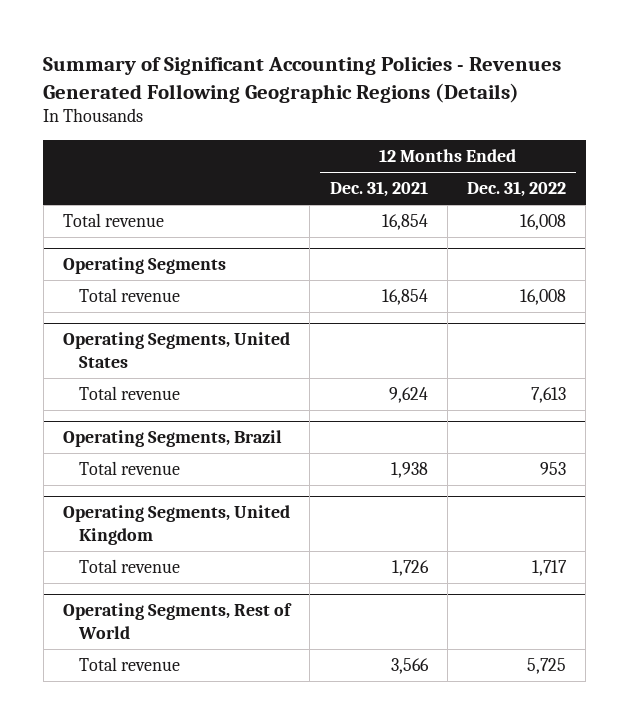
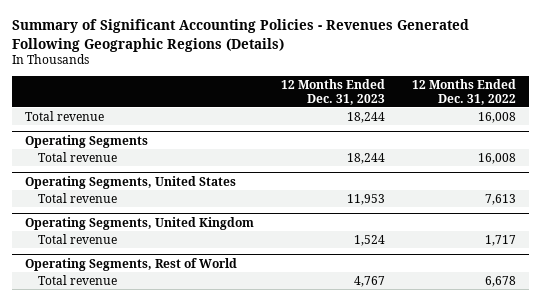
- | 12 Months Ended Dec. 31, 2021 | 12 Months Ended Dec. 31, 2022
+ | 12 Months Ended Dec. 31, 2023 | 12 Months Ended Dec. 31, 2022
- Operating Segments, Brazil
- Total revenue | 1,938 | 953
@ Operating Segments, Rest of World
- Total revenue | 3,566 | 5,725
+ Total revenue | 4,767 | 6,678

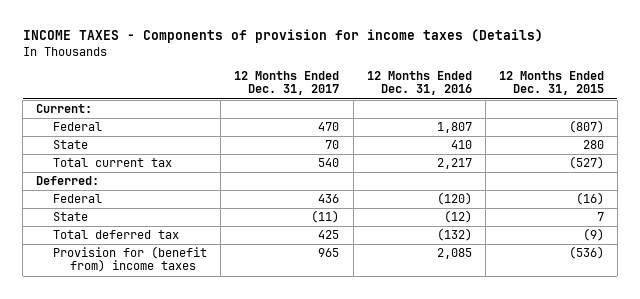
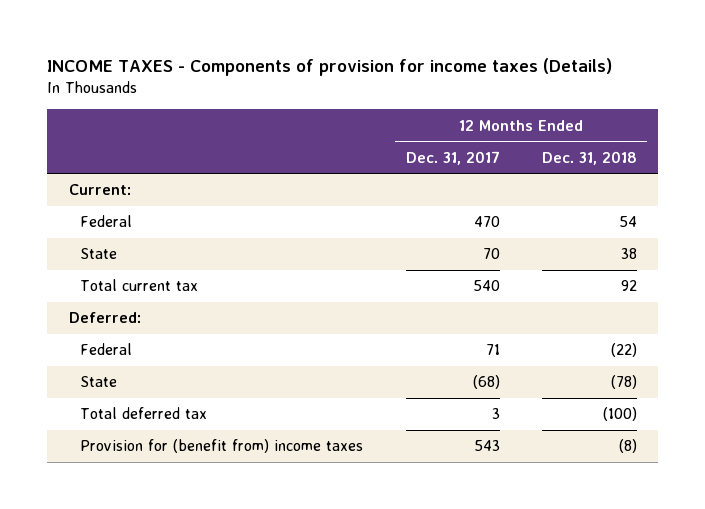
- | 12 Months Ended Dec. 31, 2017 | 12 Months Ended Dec. 31, 2016 | 12 Months Ended Dec. 31, 2015
+ | 12 Months Ended Dec. 31, 2017 | 12 Months Ended Dec. 31, 2018
- Federal | 436 | (120) | (16)
- State | (11) | (12) | 7
- Total deferred tax | 425 | (132) | (9)
- Provision for (benefit from) income taxes | 965 | 2,085 | (536)
+ Federal | 71 | (22)
+ State | (68) | (78)
+ Total deferred tax | 3 | (100)
+ Provision for (benefit from) income taxes | 543 | (8)

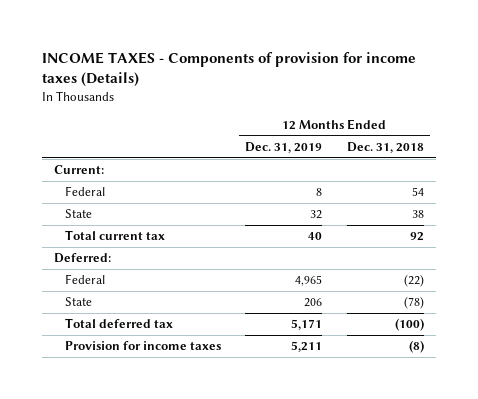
- | 12 Months Ended Dec. 31, 2017 | 12 Months Ended Dec. 31, 2018
+ | 12 Months Ended Dec. 31, 2019 | 12 Months Ended Dec. 31, 2018
- Provision for (benefit from) income taxes | 543 | (8)
+ Provision for income taxes | 5,211 | (8)

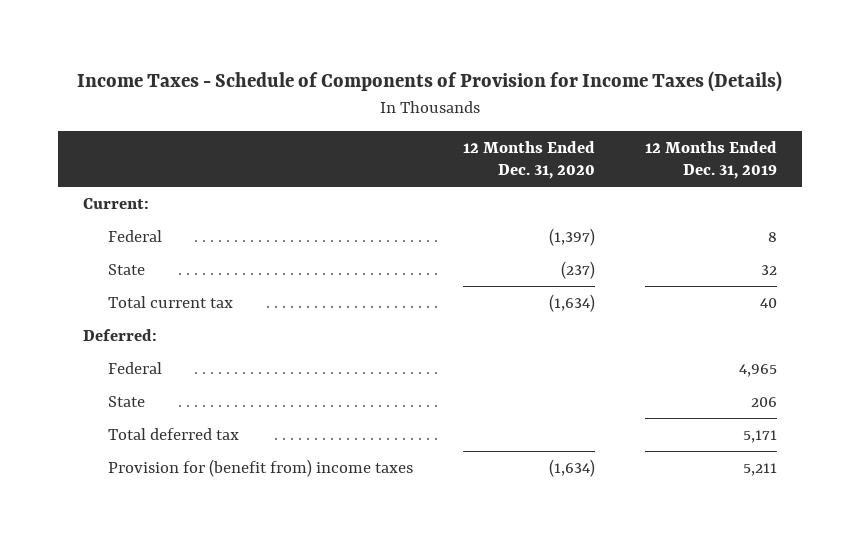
- INCOME TAXES - Components of provision for income taxes (Details)
+ Income Taxes - Schedule of Components of Provision for Income Taxes (Details)
- | 12 Months Ended Dec. 31, 2019 | 12 Months Ended Dec. 31, 2018
+ | 12 Months Ended Dec. 31, 2020 | 12 Months Ended Dec. 31, 2019
- Provision for income taxes | 5,211 | (8)
+ Provision for (benefit from) income taxes | (1,634) | 5,211

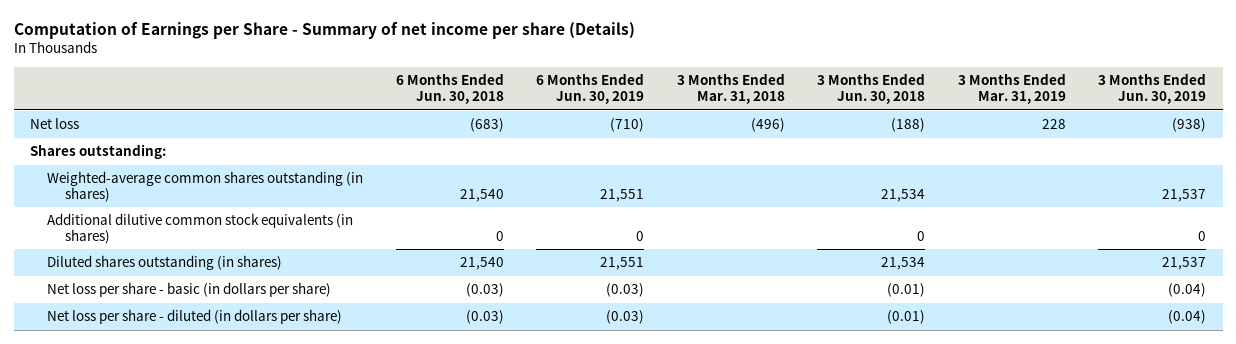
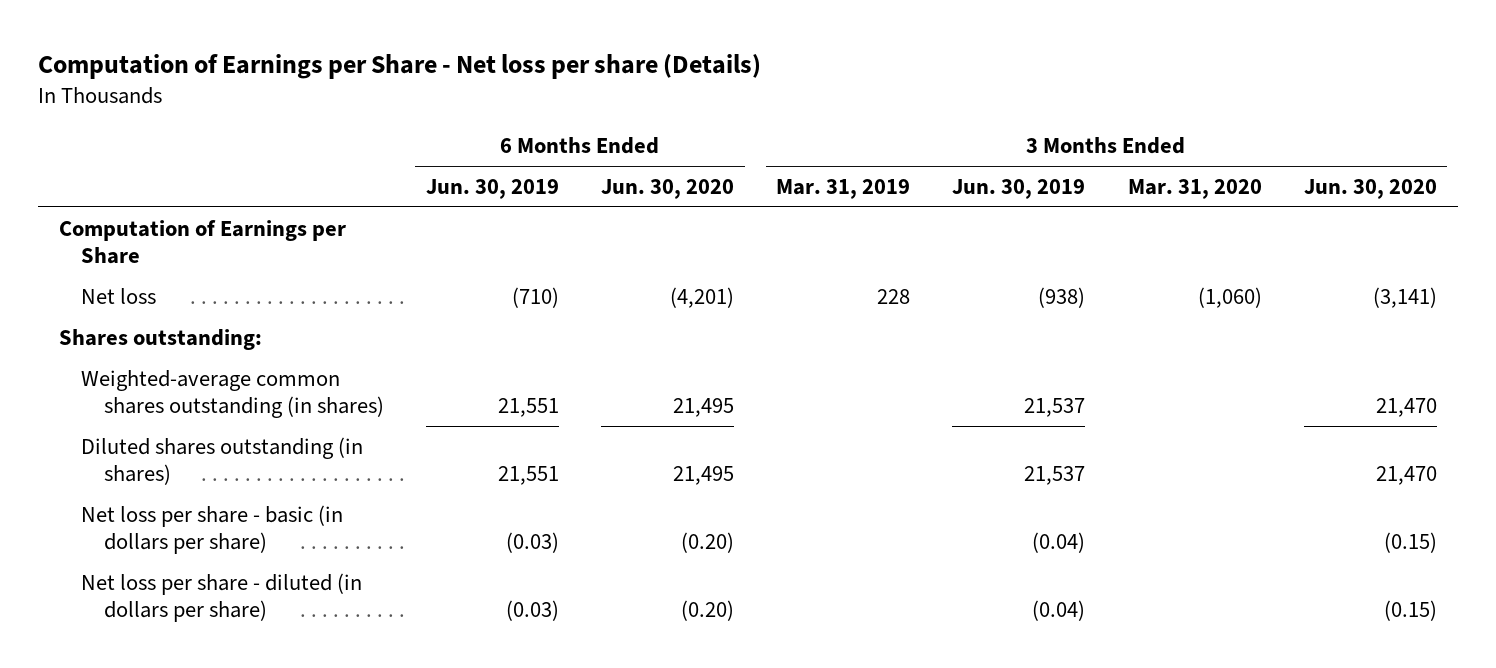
- Computation of Earnings per Share - Summary of net income per share (Details)
+ Computation of Earnings per Share - Net loss per share (Details)
- | 6 Months Ended Jun. 30, 2018 | 6 Months Ended Jun. 30, 2019 | 3 Months Ended Mar. 31, 2018 | 3 Months Ended Jun. 30, 2018 | 3 Months Ended Mar. 31, 2019 | 3 Months Ended Jun. 30, 2019
+ | 6 Months Ended Jun. 30, 2019 | 6 Months Ended Jun. 30, 2020 | 3 Months Ended Mar. 31, 2019 | 3 Months Ended Jun. 30, 2019 | 3 Months Ended Mar. 31, 2020 | 3 Months Ended Jun. 30, 2020
+ Computation of Earnings per Share
- Additional dilutive common stock equivalents (in shares) | 0 | 0 | | 0 | | 0

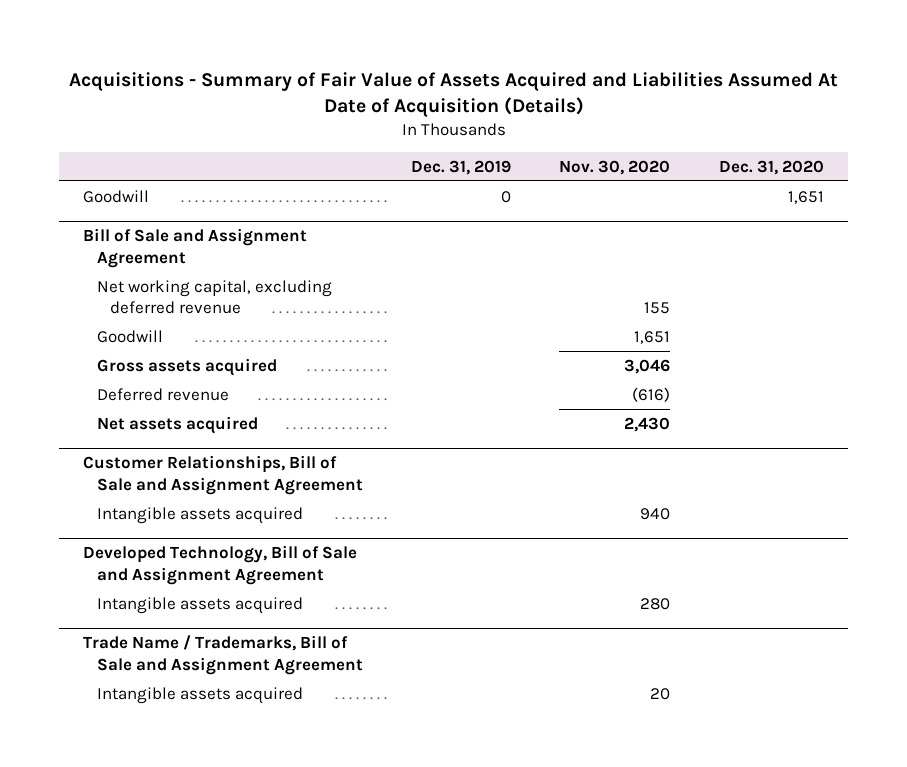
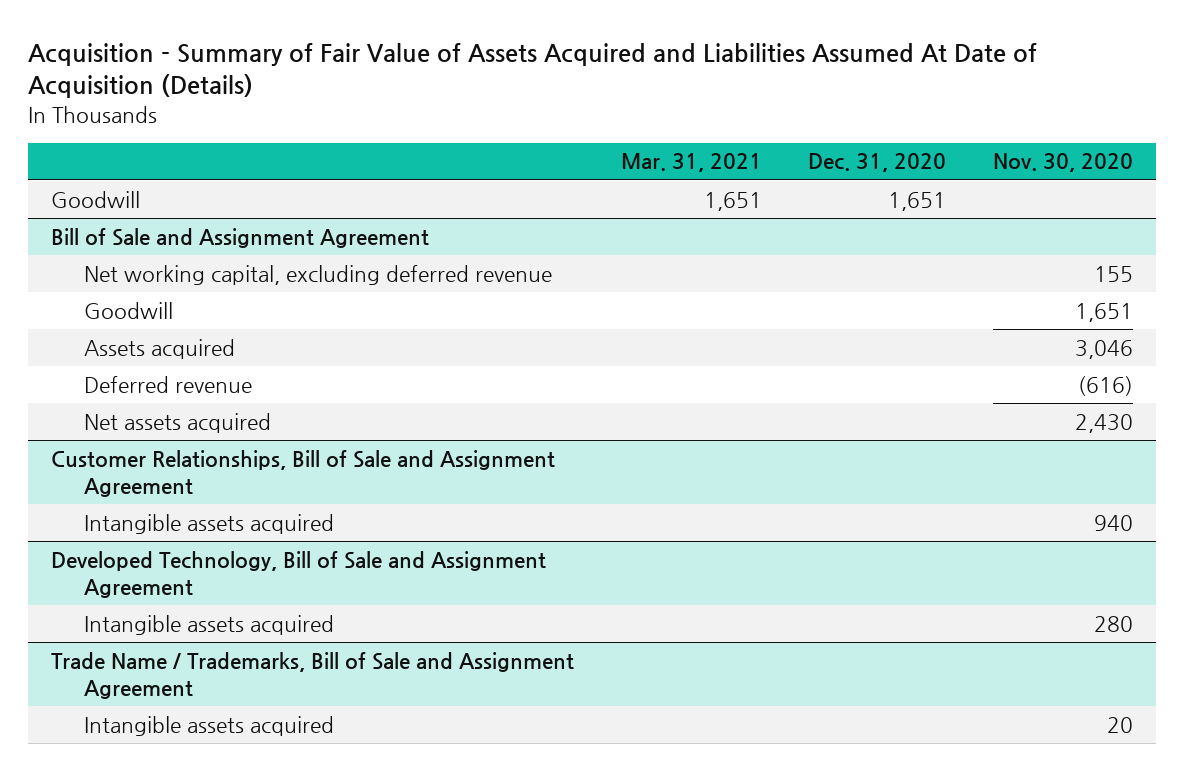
- Acquisitions - Summary of Fair Value of Assets Acquired and Liabilities Assumed At Date of Acquisition (Details)
+ Acquisition - Summary of Fair Value of Assets Acquired and Liabilities Assumed At Date of Acquisition (Details)
- | Dec. 31, 2019 | Nov. 30, 2020 | Dec. 31, 2020
+ | Mar. 31, 2021 | Dec. 31, 2020 | Nov. 30, 2020
@ Bill of Sale and Assignment Agreement
- Gross assets acquired | | 3,046 |
+ Assets acquired | | | 3,046

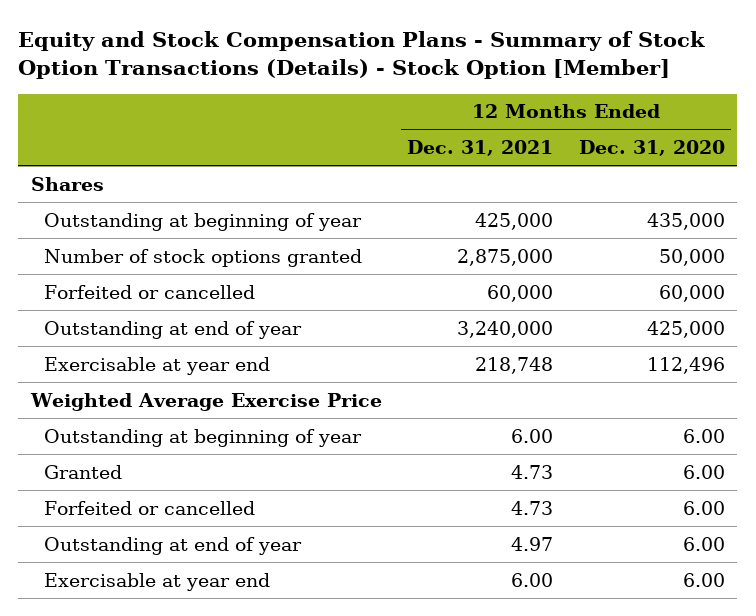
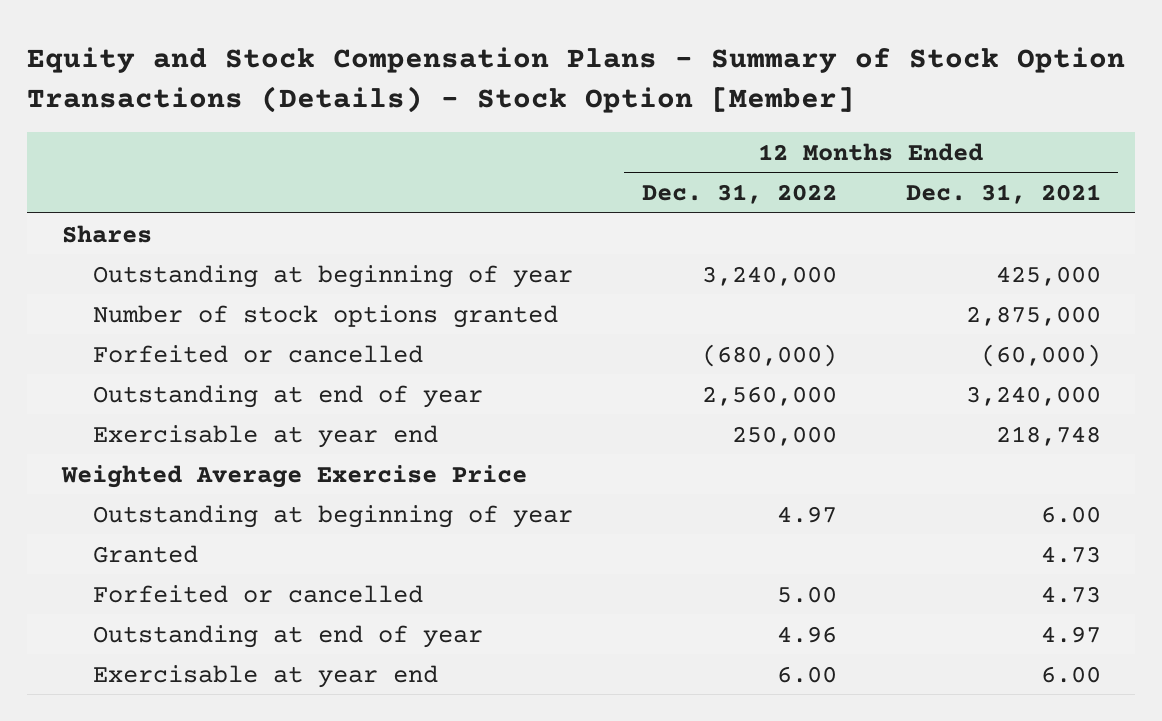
- | 12 Months Ended Dec. 31, 2021 | 12 Months Ended Dec. 31, 2020
+ | 12 Months Ended Dec. 31, 2022 | 12 Months Ended Dec. 31, 2021
- Forfeited or cancelled | 60,000 | 60,000
+ Forfeited or cancelled | (680,000) | (60,000)

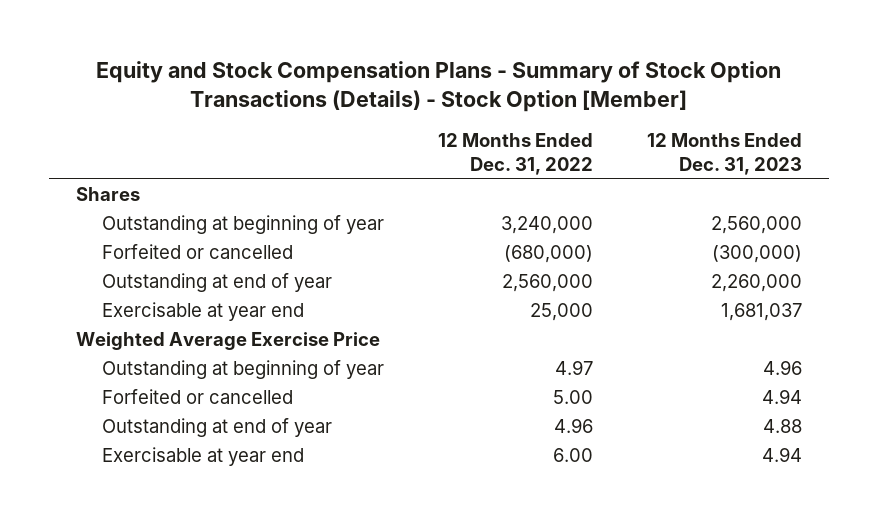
- | 12 Months Ended Dec. 31, 2022 | 12 Months Ended Dec. 31, 2021
+ | 12 Months Ended Dec. 31, 2022 | 12 Months Ended Dec. 31, 2023
- Number of stock options granted | | 2,875,000
- Exercisable at year end | 250,000 | 218,748
+ Exercisable at year end | 25,000 | 1,681,037
- Granted | | 4.73

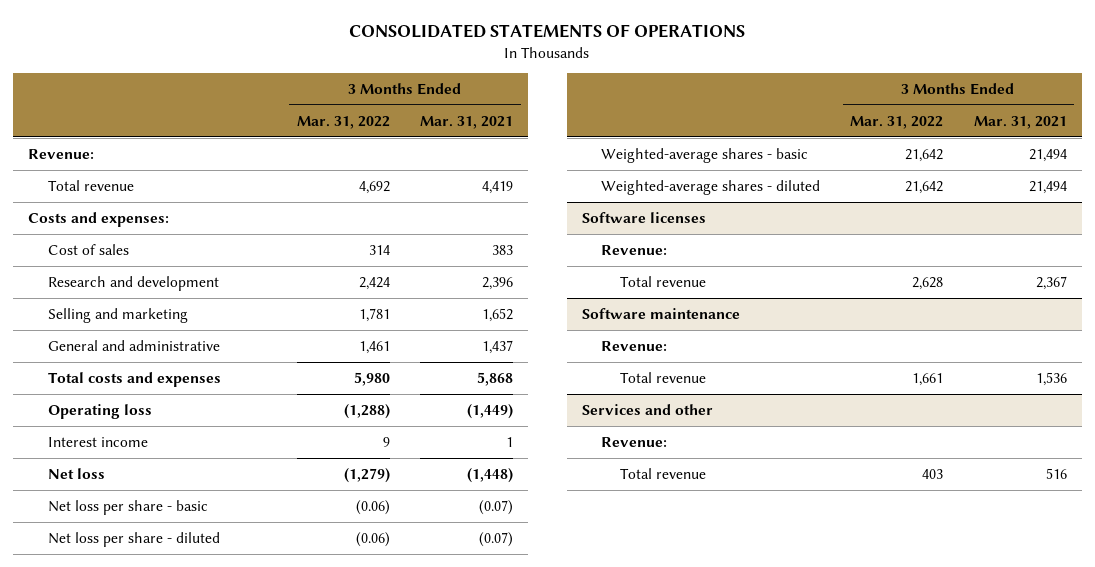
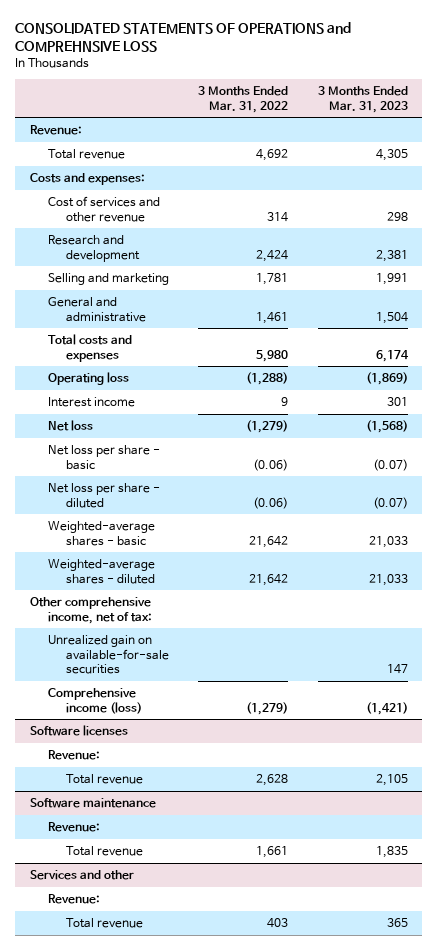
- CONSOLIDATED STATEMENTS OF OPERATIONS
+ CONSOLIDATED STATEMENTS OF OPERATIONS and COMPREHNSIVE LOSS
- | 3 Months Ended Mar. 31, 2022 | 3 Months Ended Mar. 31, 2021
+ | 3 Months Ended Mar. 31, 2022 | 3 Months Ended Mar. 31, 2023
- Cost of sales | 314 | 383
+ Cost of services and other revenue | 314 | 298
+ Other comprehensive income, net of tax:
+ Unrealized gain on available-for-sale securities | | 147
+ Comprehensive income (loss) | (1,279) | (1,421)

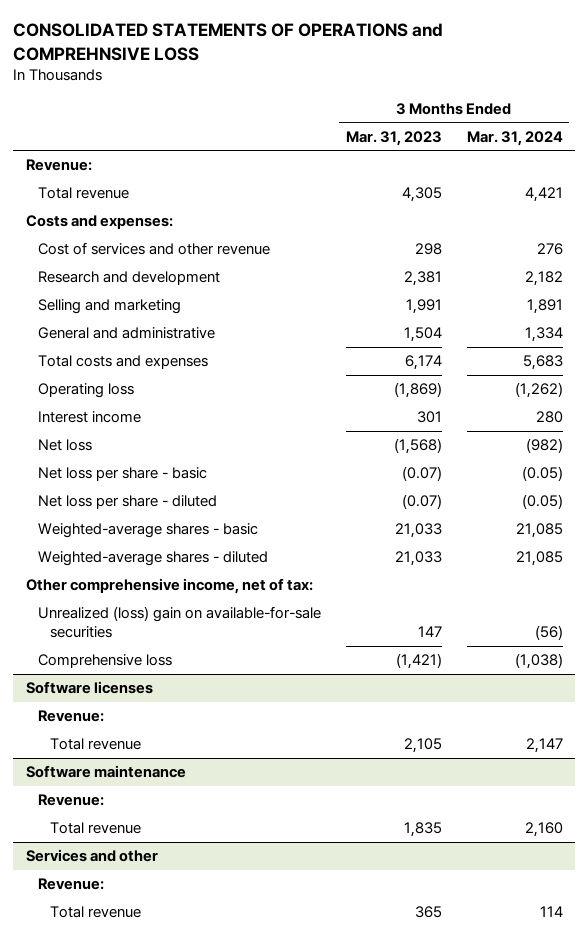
- | 3 Months Ended Mar. 31, 2022 | 3 Months Ended Mar. 31, 2023
+ | 3 Months Ended Mar. 31, 2023 | 3 Months Ended Mar. 31, 2024
- Unrealized gain on available-for-sale securities | | 147
- Comprehensive income (loss) | (1,279) | (1,421)
+ Unrealized (loss) gain on available-for-sale securities | 147 | (56)
+ Comprehensive loss | (1,421) | (1,038)

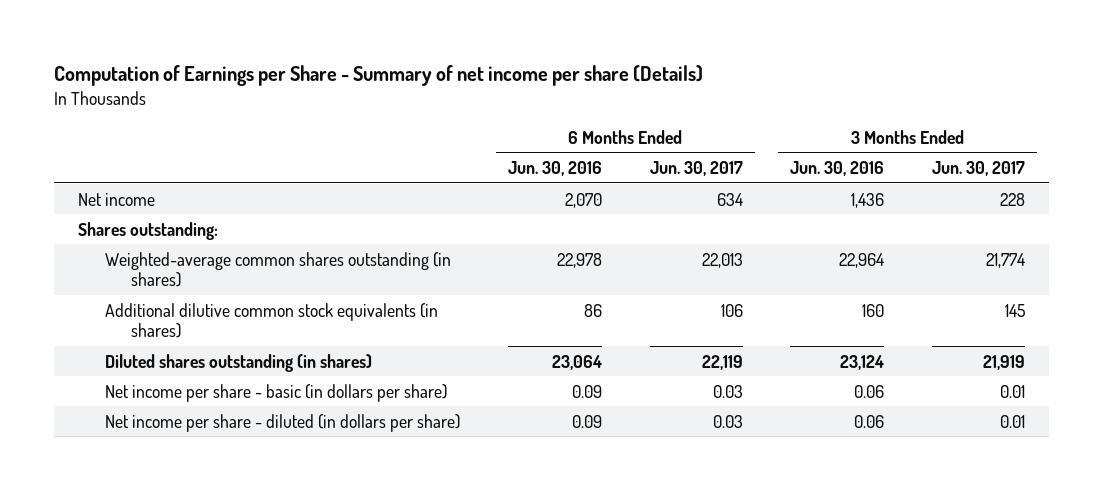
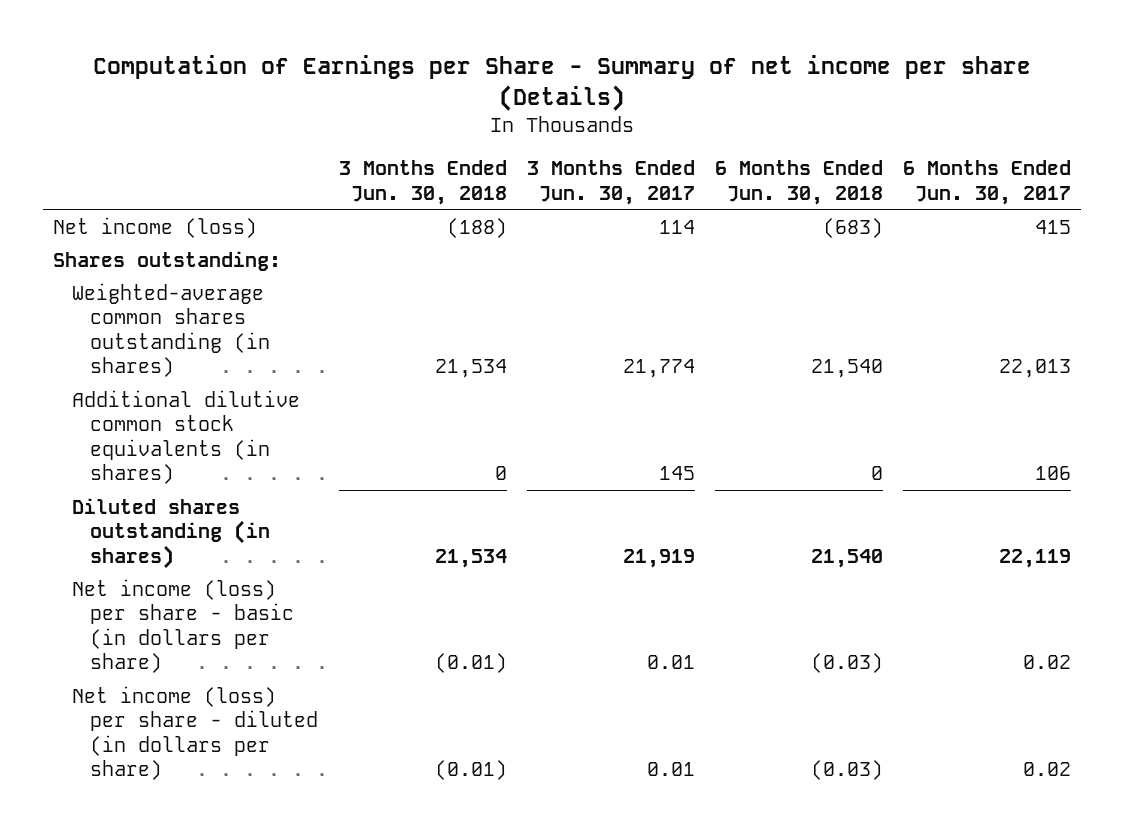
- | 6 Months Ended Jun. 30, 2016 | 6 Months Ended Jun. 30, 2017 | 3 Months Ended Jun. 30, 2016 | 3 Months Ended Jun. 30, 2017
+ | 3 Months Ended Jun. 30, 2018 | 3 Months Ended Jun. 30, 2017 | 6 Months Ended Jun. 30, 2018 | 6 Months Ended Jun. 30, 2017
- Net income | 2,070 | 634 | 1,436 | 228
+ Net income (loss) | (188) | 114 | (683) | 415
- Net income per share - basic (in dollars per share) | 0.09 | 0.03 | 0.06 | 0.01
- Net income per share - diluted (in dollars per share) | 0.09 | 0.03 | 0.06 | 0.01
+ Net income (loss) per share - basic (in dollars per share) | (0.01) | 0.01 | (0.03) | 0.02
+ Net income (loss) per share - diluted (in dollars per share) | (0.01) | 0.01 | (0.03) | 0.02

